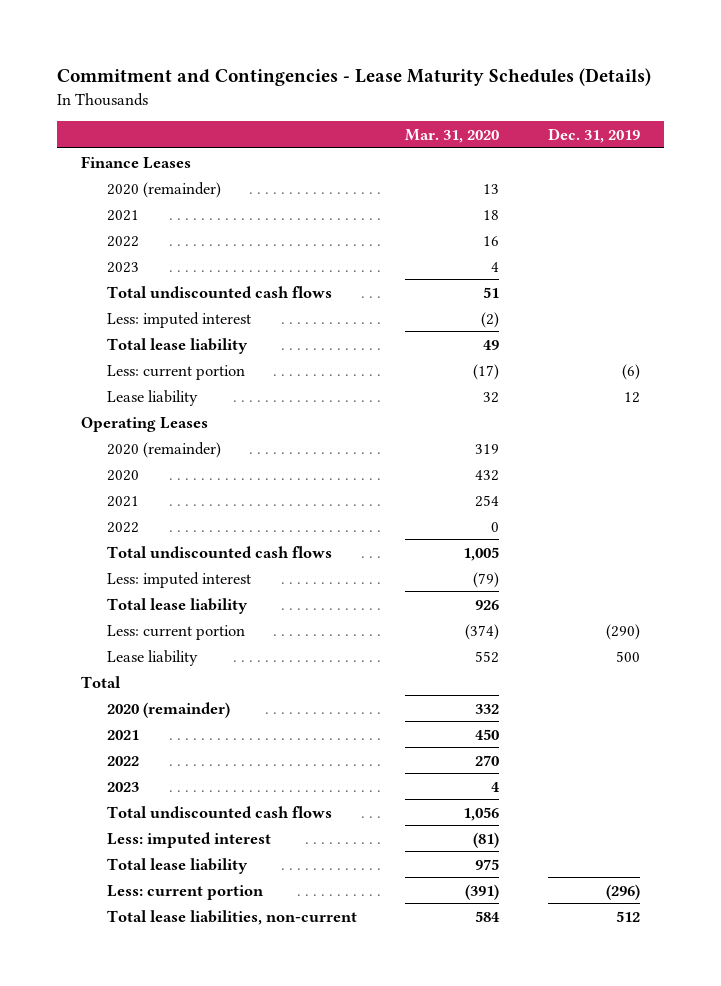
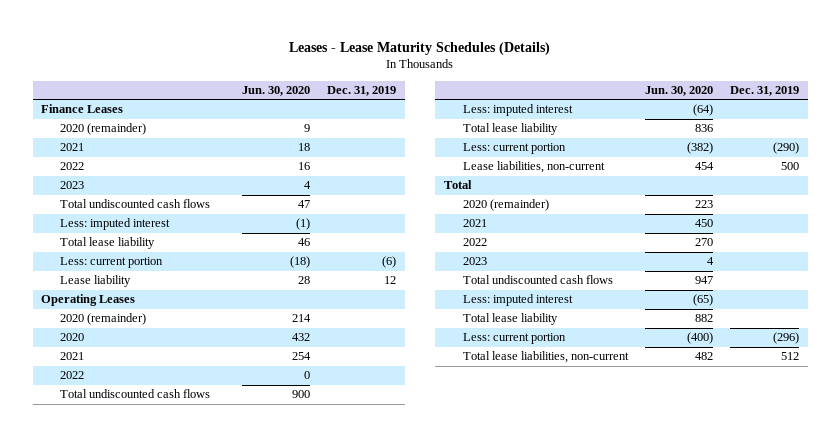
- Commitment and Contingencies - Lease Maturity Schedules (Details)
+ Leases - Lease Maturity Schedules (Details)
- | Mar. 31, 2020 | Dec. 31, 2019
+ | Jun. 30, 2020 | Dec. 31, 2019
- Lease liability | 552 | 500
+ Lease liabilities, non-current | 454 | 500

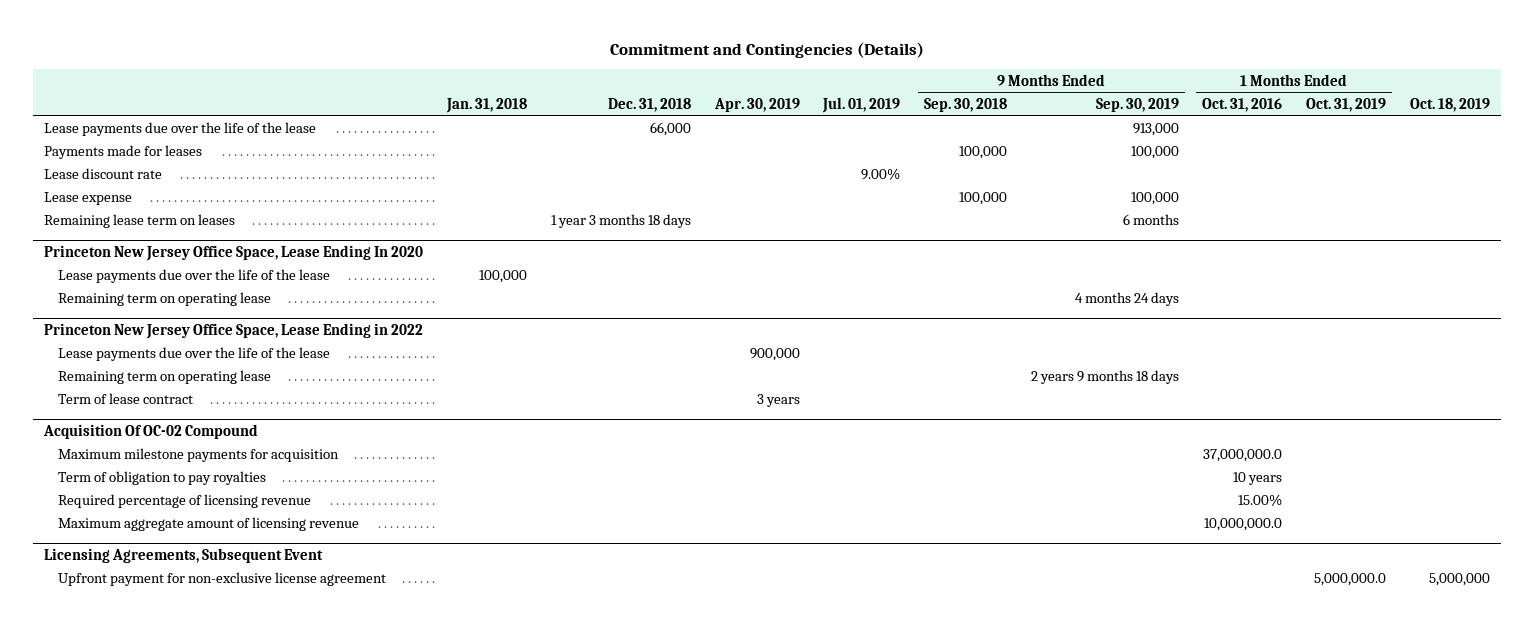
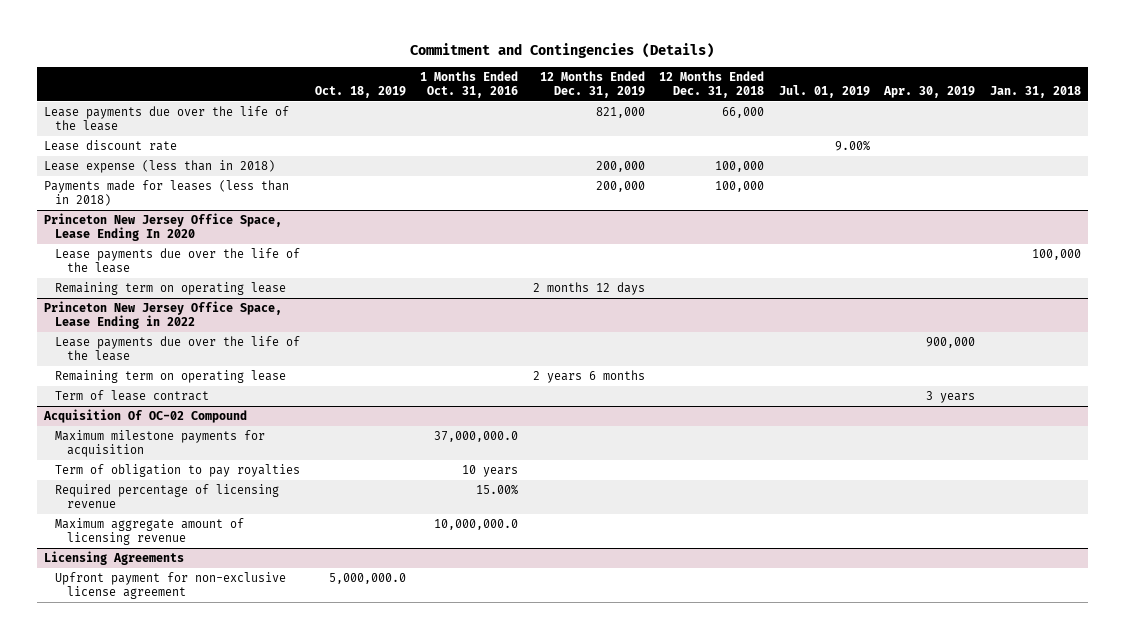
- | Jan. 31, 2018 | Dec. 31, 2018 | Apr. 30, 2019 | Jul. 01, 2019 | 9 Months Ended Sep. 30, 2018 | 9 Months Ended Sep. 30, 2019 | 1 Months Ended Oct. 31, 2016 | 1 Months Ended Oct. 31, 2019 | Oct. 18, 2019
+ | Oct. 18, 2019 | 1 Months Ended Oct. 31, 2016 | 12 Months Ended Dec. 31, 2019 | 12 Months Ended Dec. 31, 2018 | Jul. 01, 2019 | Apr. 30, 2019 | Jan. 31, 2018
- Payments made for leases | | | | | 100,000 | 100,000 | | |
- Lease expense | | | | | 100,000 | 100,000 | | |
- Remaining lease term on leases | | 1 year 3 months 18 days | | | | 6 months | | |
+ Lease expense (less than in 2018) | | | 200,000 | 100,000 | | |
+ Payments made for leases (less than in 2018) | | | 200,000 | 100,000 | | |
- Licensing Agreements, Subsequent Event
- Upfront payment for non-exclusive license agreement | | | | | | | | 5,000,000.0 | 5,000,000
+ Licensing Agreements
+ Upfront payment for non-exclusive license agreement | 5,000,000.0 | | | | | |

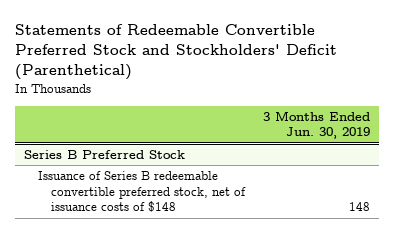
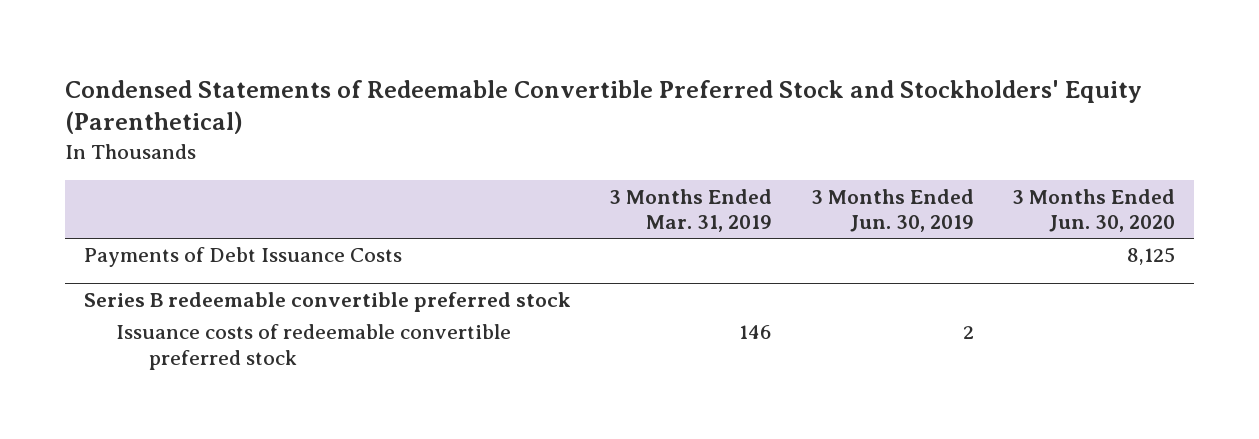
- Statements of Redeemable Convertible Preferred Stock and Stockholders' Deficit (Parenthetical)
+ Condensed Statements of Redeemable Convertible Preferred Stock and Stockholders' Equity (Parenthetical)
- | 3 Months Ended Jun. 30, 2019
+ | 3 Months Ended Mar. 31, 2019 | 3 Months Ended Jun. 30, 2019 | 3 Months Ended Jun. 30, 2020
- Series B Preferred Stock
- Issuance of Series B redeemable convertible preferred stock, net of issuance costs of $148 | 148
+ Payments of Debt Issuance Costs | | | 8,125
+ Series B redeemable convertible preferred stock
+ Issuance costs of redeemable convertible preferred stock | 146 | 2 |

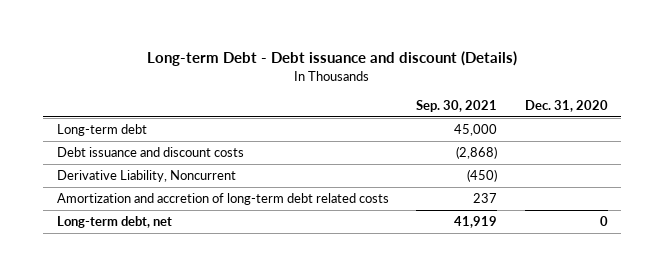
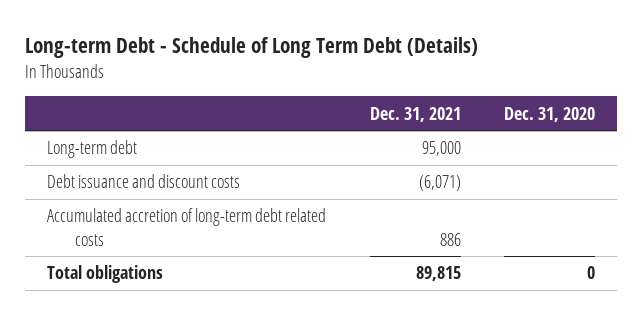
- Long-term Debt - Debt issuance and discount (Details)
+ Long-term Debt - Schedule of Long Term Debt (Details)
- | Sep. 30, 2021 | Dec. 31, 2020
+ | Dec. 31, 2021 | Dec. 31, 2020
- Derivative Liability, Noncurrent | (450) |
- Amortization and accretion of long-term debt related costs | 237 |
- Long-term debt, net | 41,919 | 0
+ Accumulated accretion of long-term debt related costs | 886 |
+ Total obligations | 89,815 | 0

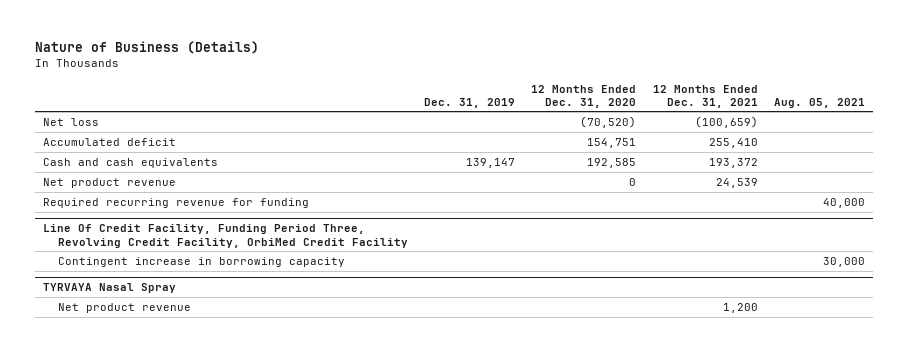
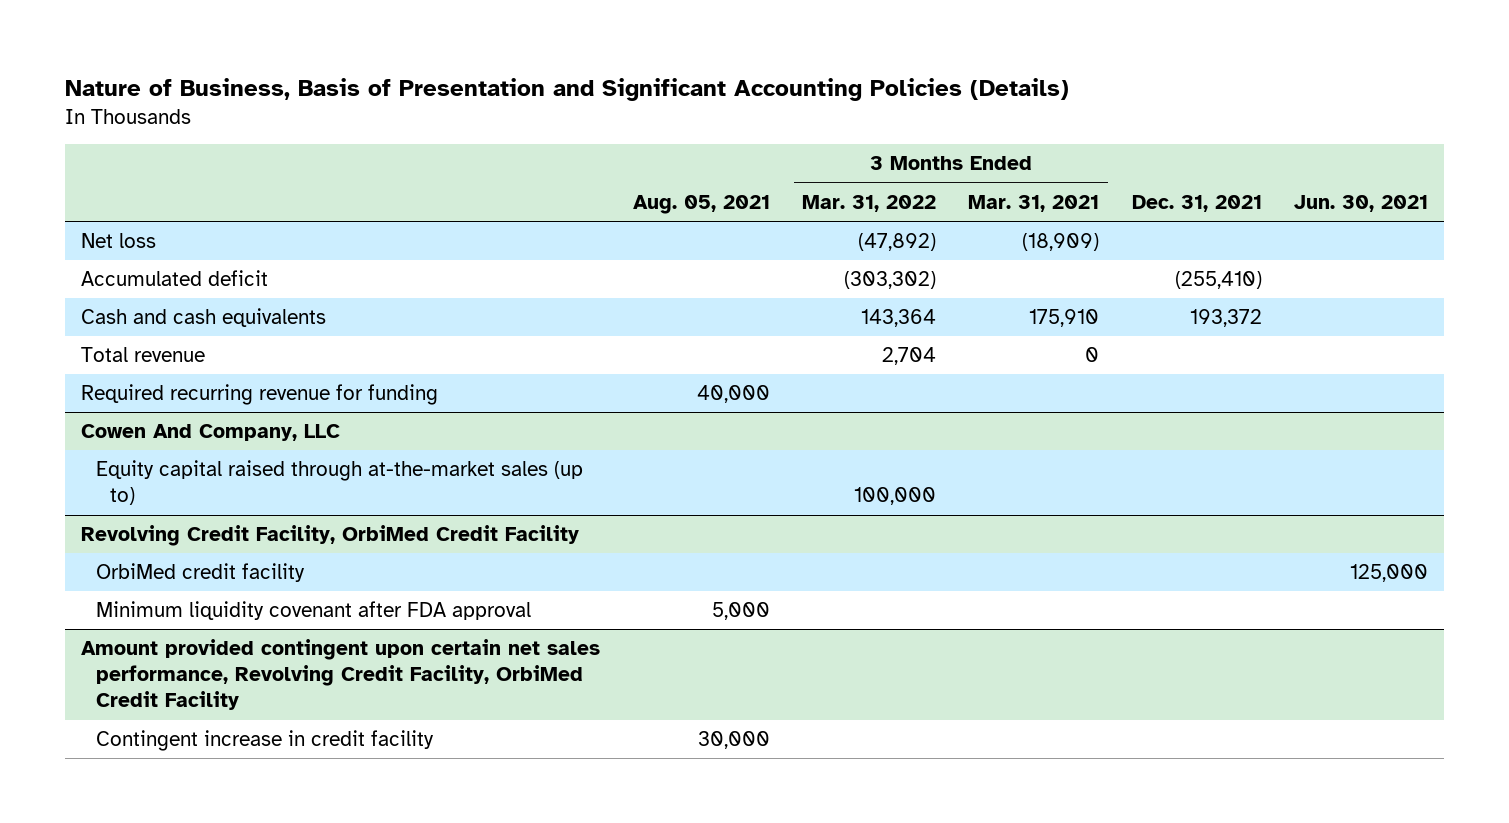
- Nature of Business (Details)
+ Nature of Business, Basis of Presentation and Significant Accounting Policies (Details)
- | Dec. 31, 2019 | 12 Months Ended Dec. 31, 2020 | 12 Months Ended Dec. 31, 2021 | Aug. 05, 2021
+ | Aug. 05, 2021 | 3 Months Ended Mar. 31, 2022 | 3 Months Ended Mar. 31, 2021 | Dec. 31, 2021 | Jun. 30, 2021
- Net product revenue | | 0 | 24,539 |
+ Total revenue | | 2,704 | 0 | |
- Line Of Credit Facility, Funding Period Three, Revolving Credit Facility, OrbiMed Credit Facility
- Contingent increase in borrowing capacity | | | | 30,000
- TYRVAYA Nasal Spray
- Net product revenue | | | 1,200 |
+ Cowen And Company, LLC
+ Equity capital raised through at-the-market sales (up to) | | 100,000 | | |
+ Revolving Credit Facility, OrbiMed Credit Facility
+ OrbiMed credit facility | | | | | 125,000
+ Minimum liquidity covenant after FDA approval | 5,000 | | | |
+ Amount provided contingent upon certain net sales performance, Revolving Credit Facility, OrbiMed Credit Facility
+ Contingent increase in credit facility | 30,000 | | | |

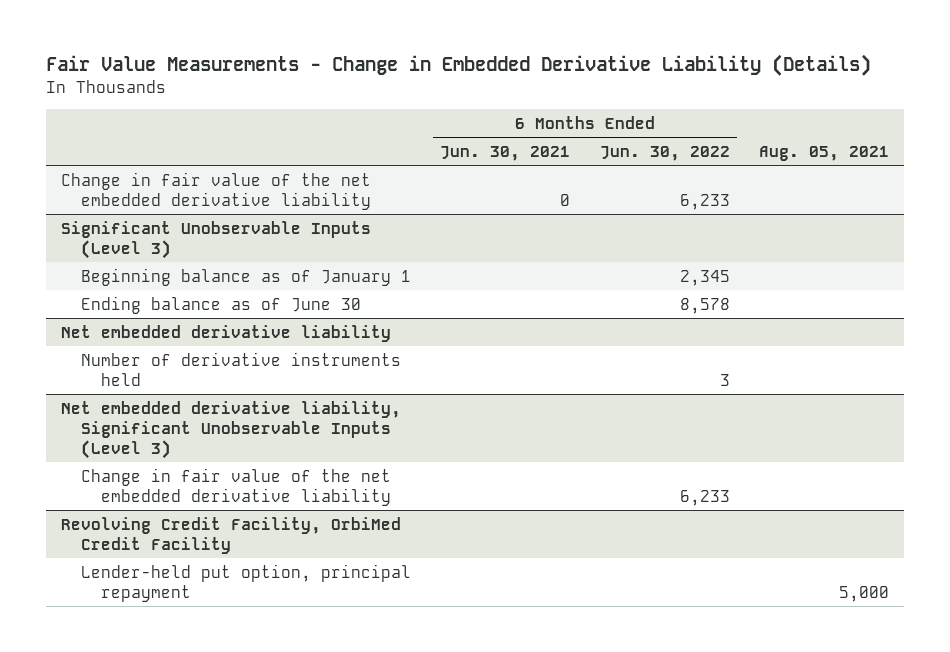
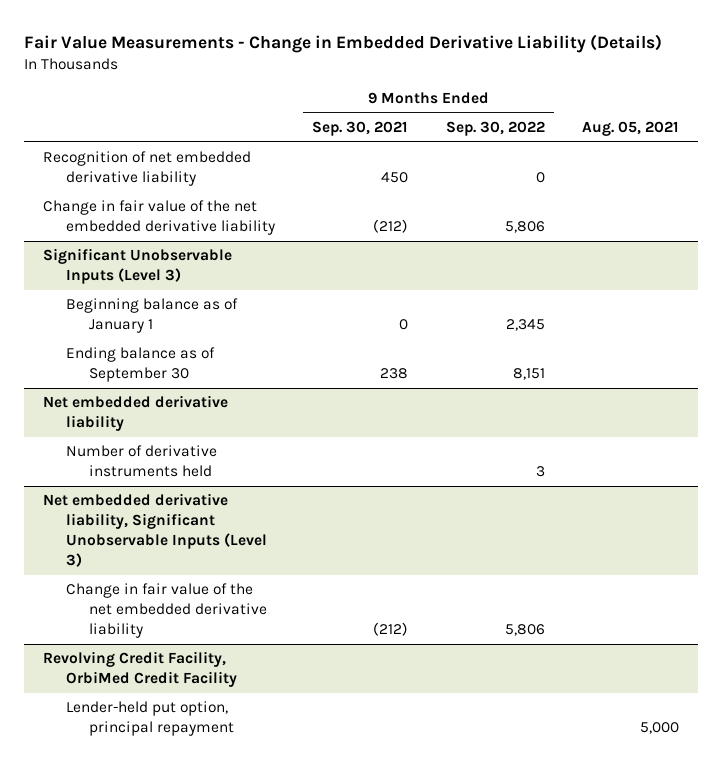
- | 6 Months Ended Jun. 30, 2021 | 6 Months Ended Jun. 30, 2022 | Aug. 05, 2021
+ | 9 Months Ended Sep. 30, 2021 | 9 Months Ended Sep. 30, 2022 | Aug. 05, 2021
+ Recognition of net embedded derivative liability | 450 | 0 |
@ Significant Unobservable Inputs (Level 3)
- Ending balance as of June 30 | | 8,578 |
+ Ending balance as of September 30 | 238 | 8,151 |

